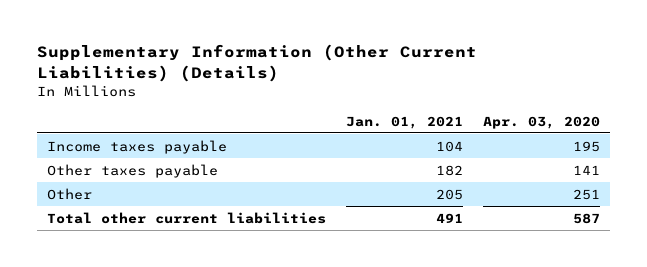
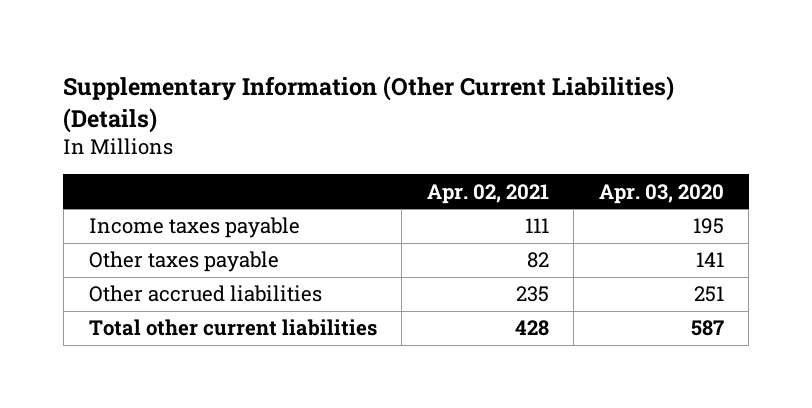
- | Jan. 01, 2021 | Apr. 03, 2020
+ | Apr. 02, 2021 | Apr. 03, 2020
- Other | 205 | 251
+ Other accrued liabilities | 235 | 251

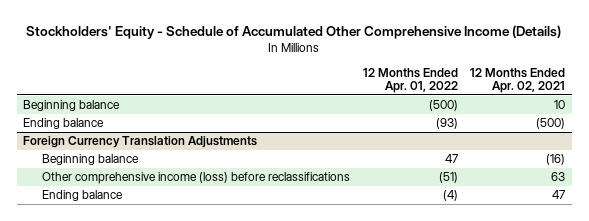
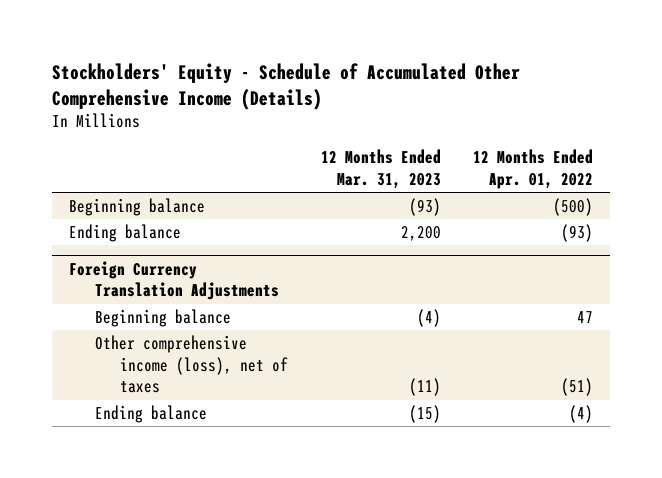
- | 12 Months Ended Apr. 01, 2022 | 12 Months Ended Apr. 02, 2021
+ | 12 Months Ended Mar. 31, 2023 | 12 Months Ended Apr. 01, 2022
@ Foreign Currency Translation Adjustments
- Other comprehensive income (loss) before reclassifications | (51) | 63
+ Other comprehensive income (loss), net of taxes | (11) | (51)

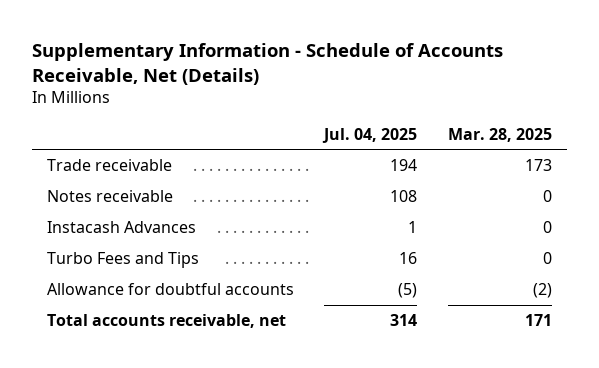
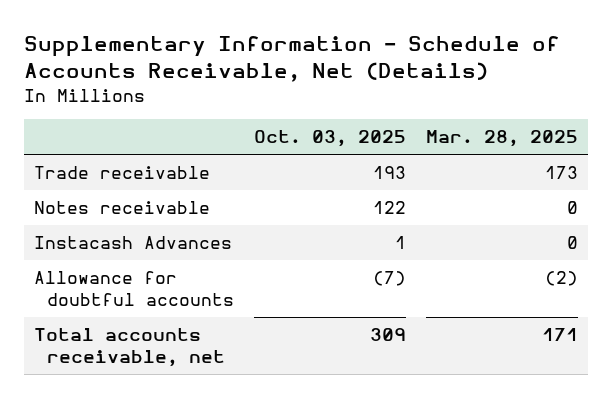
- | Jul. 04, 2025 | Mar. 28, 2025
+ | Oct. 03, 2025 | Mar. 28, 2025
- Turbo Fees and Tips | 16 | 0

